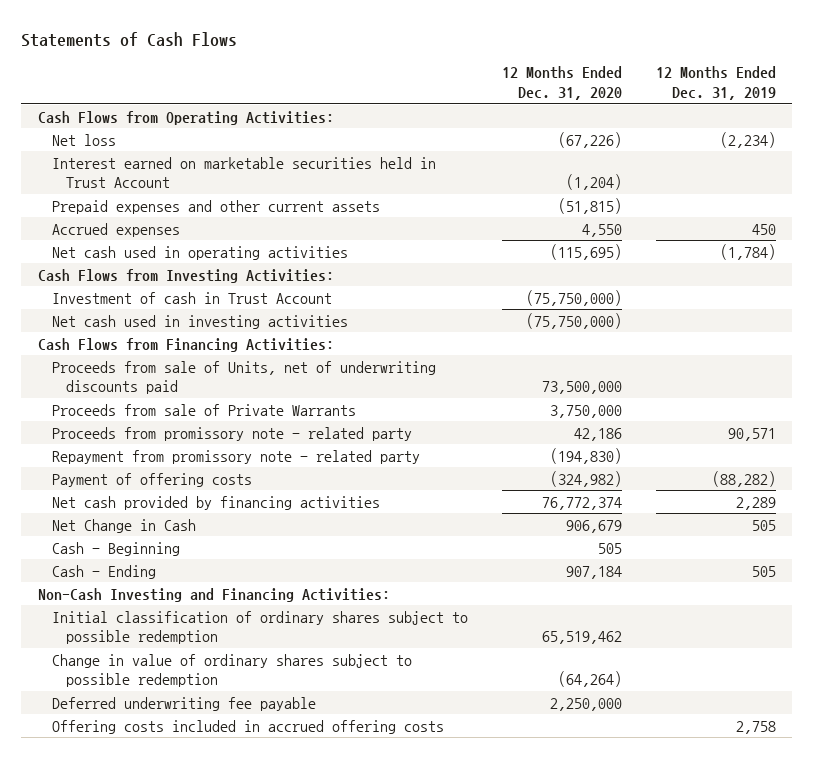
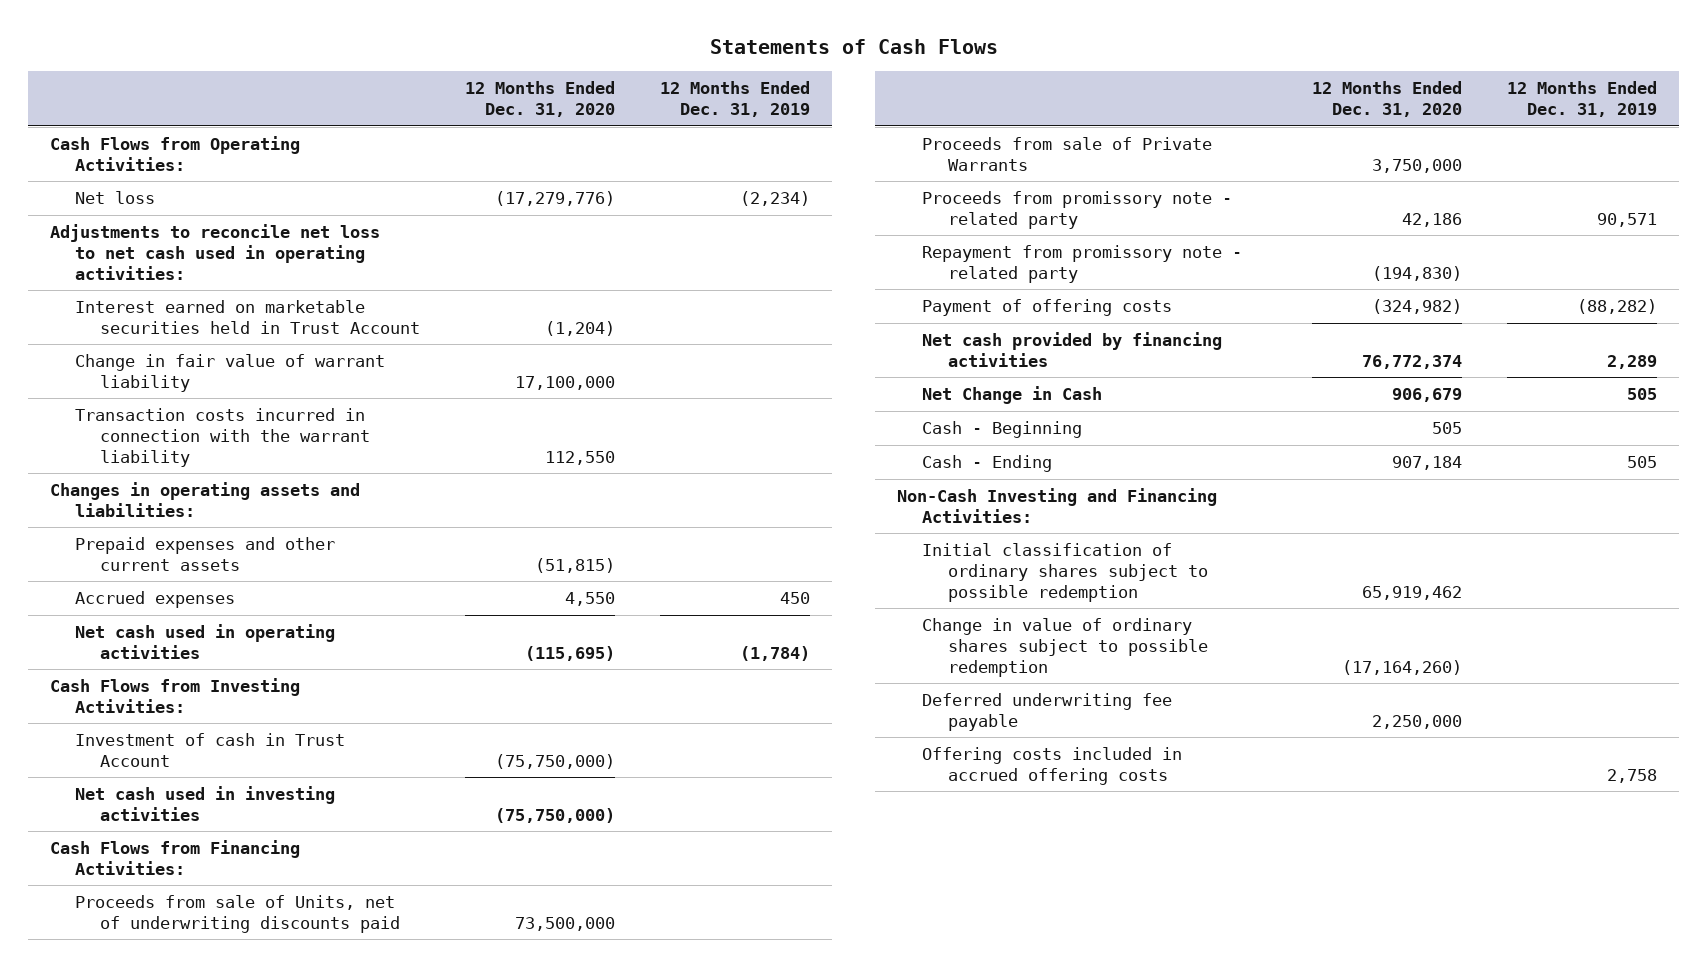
- Net loss | (67,226) | (2,234)
+ Net loss | (17,279,776) | (2,234)
+ Adjustments to reconcile net loss to net cash used in operating activities:
+ Change in fair value of warrant liability | 17,100,000 |
+ Transaction costs incurred in connection with the warrant liability | 112,550 |
+ Changes in operating assets and liabilities:
- Initial classification of ordinary shares subject to possible redemption | 65,519,462 |
- Change in value of ordinary shares subject to possible redemption | (64,264) |
+ Initial classification of ordinary shares subject to possible redemption | 65,919,462 |
+ Change in value of ordinary shares subject to possible redemption | (17,164,260) |

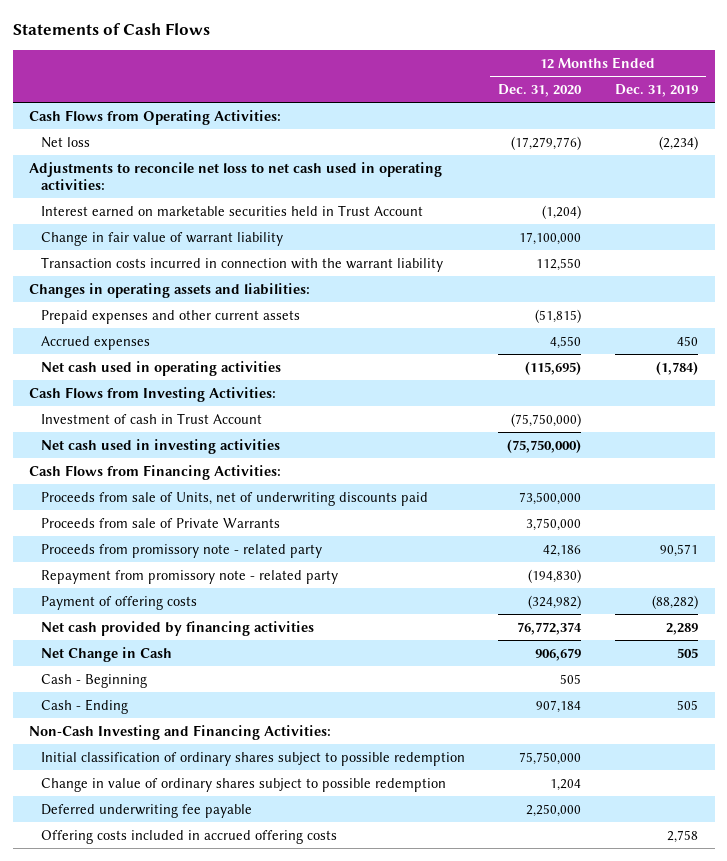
- Initial classification of ordinary shares subject to possible redemption | 65,919,462 |
- Change in value of ordinary shares subject to possible redemption | (17,164,260) |
+ Initial classification of ordinary shares subject to possible redemption | 75,750,000 |
+ Change in value of ordinary shares subject to possible redemption | 1,204 |

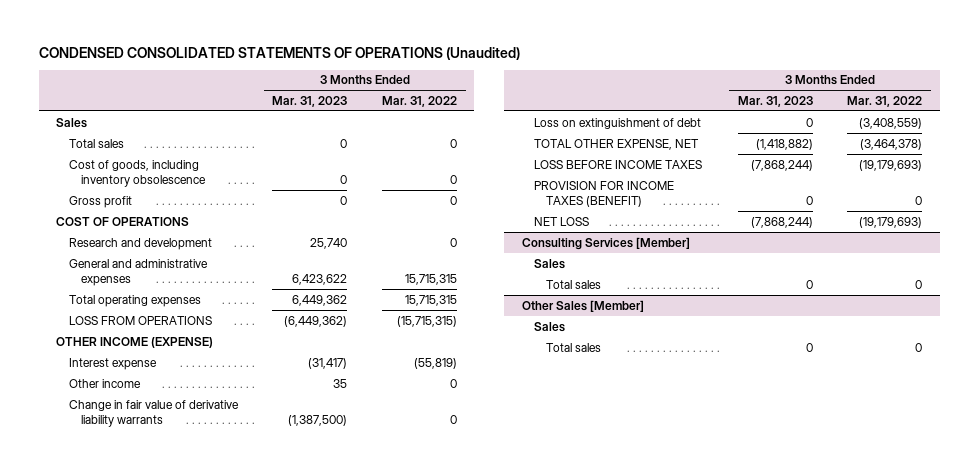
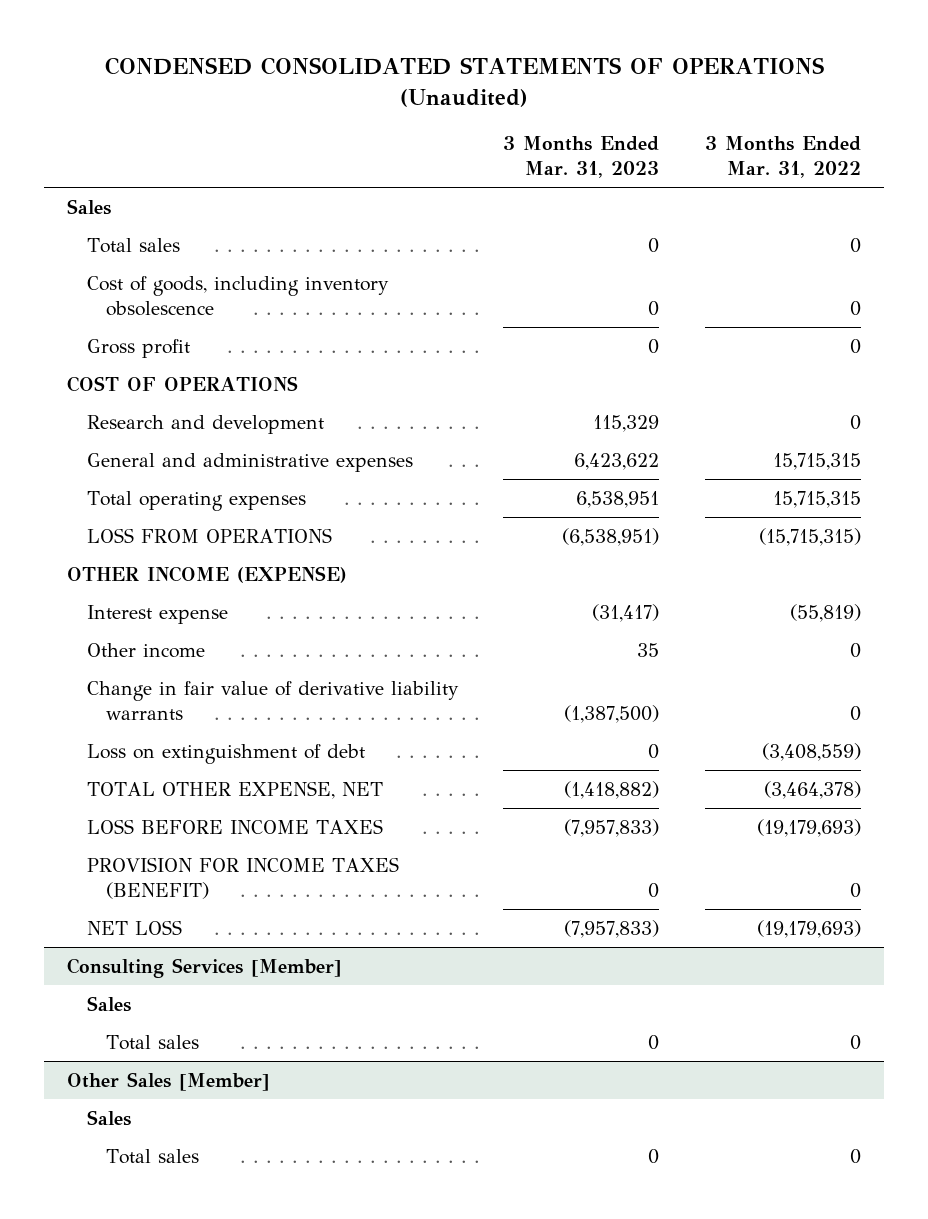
- Research and development | 25,740 | 0
+ Research and development | 115,329 | 0
- Total operating expenses | 6,449,362 | 15,715,315
- LOSS FROM OPERATIONS | (6,449,362) | (15,715,315)
+ Total operating expenses | 6,538,951 | 15,715,315
+ LOSS FROM OPERATIONS | (6,538,951) | (15,715,315)
- LOSS BEFORE INCOME TAXES | (7,868,244) | (19,179,693)
+ LOSS BEFORE INCOME TAXES | (7,957,833) | (19,179,693)
- NET LOSS | (7,868,244) | (19,179,693)
+ NET LOSS | (7,957,833) | (19,179,693)

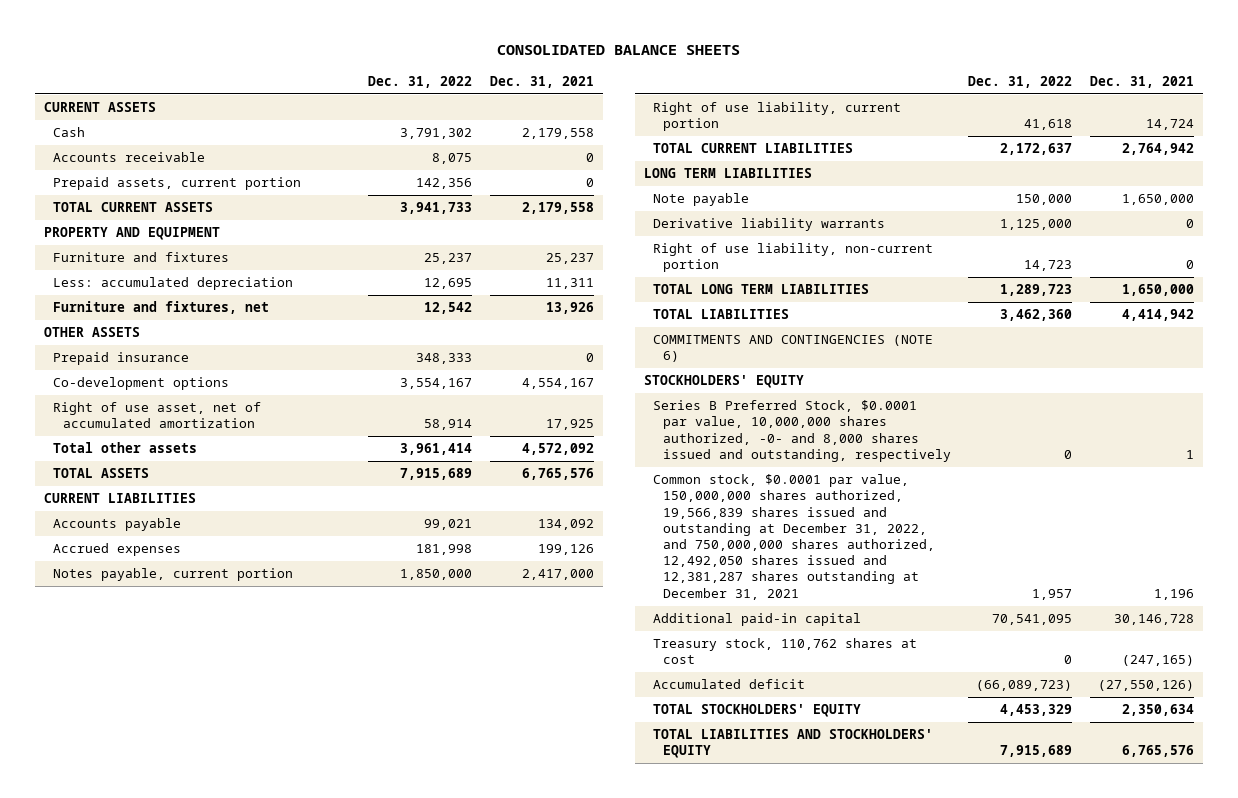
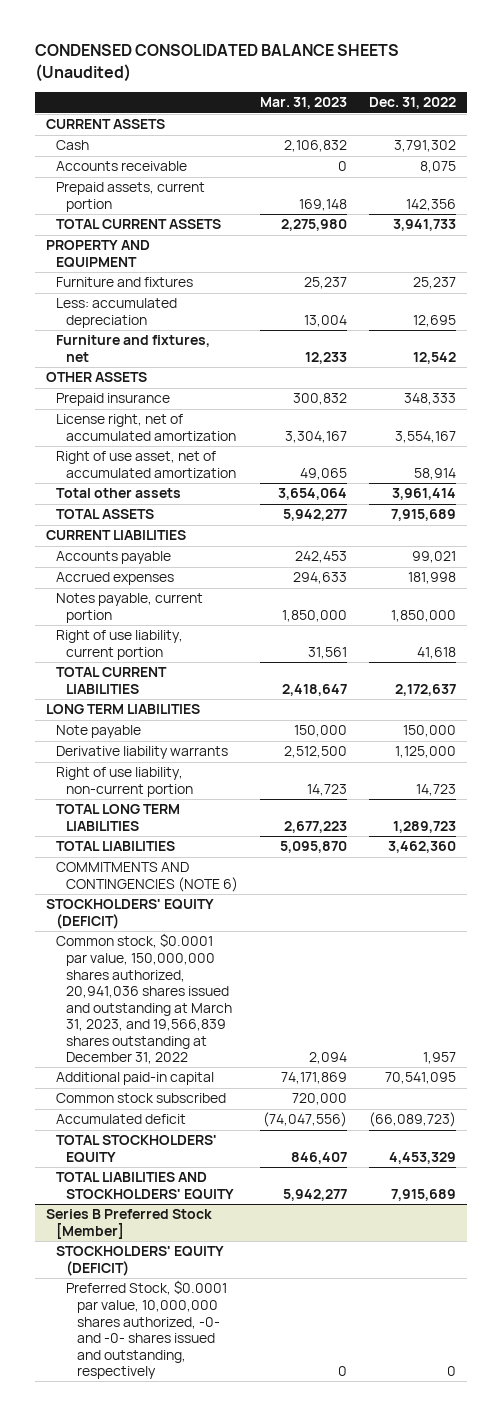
- CONSOLIDATED BALANCE SHEETS
+ CONDENSED CONSOLIDATED BALANCE SHEETS (Unaudited)
- | Dec. 31, 2022 | Dec. 31, 2021
+ | Mar. 31, 2023 | Dec. 31, 2022
- Co-development options | 3,554,167 | 4,554,167
+ License right, net of accumulated amortization | 3,304,167 | 3,554,167
- STOCKHOLDERS' EQUITY
- Series B Preferred Stock, $0.0001 par value, 10,000,000 shares authorized, -0- and 8,000 shares issued and outstanding, respectively | 0 | 1
- Common stock, $0.0001 par value, 150,000,000 shares authorized, 19,566,839 shares issued and outstanding at December 31, 2022, and 750,000,000 shares authorized, 12,492,050 shares issued and 12,381,287 shares outstanding at December 31, 2021 | 1,957 | 1,196
+ STOCKHOLDERS' EQUITY (DEFICIT)
+ Common stock, $0.0001 par value, 150,000,000 shares authorized, 20,941,036 shares issued and outstanding at March 31, 2023, and 19,566,839 shares outstanding at December 31, 2022 | 2,094 | 1,957
- Treasury stock, 110,762 shares at cost | 0 | (247,165)
+ Common stock subscribed | 720,000 |
+ Series B Preferred Stock [Member]
+ STOCKHOLDERS' EQUITY (DEFICIT)
+ Preferred Stock, $0.0001 par value, 10,000,000 shares authorized, -0- and -0- shares issued and outstanding, respectively | 0 | 0

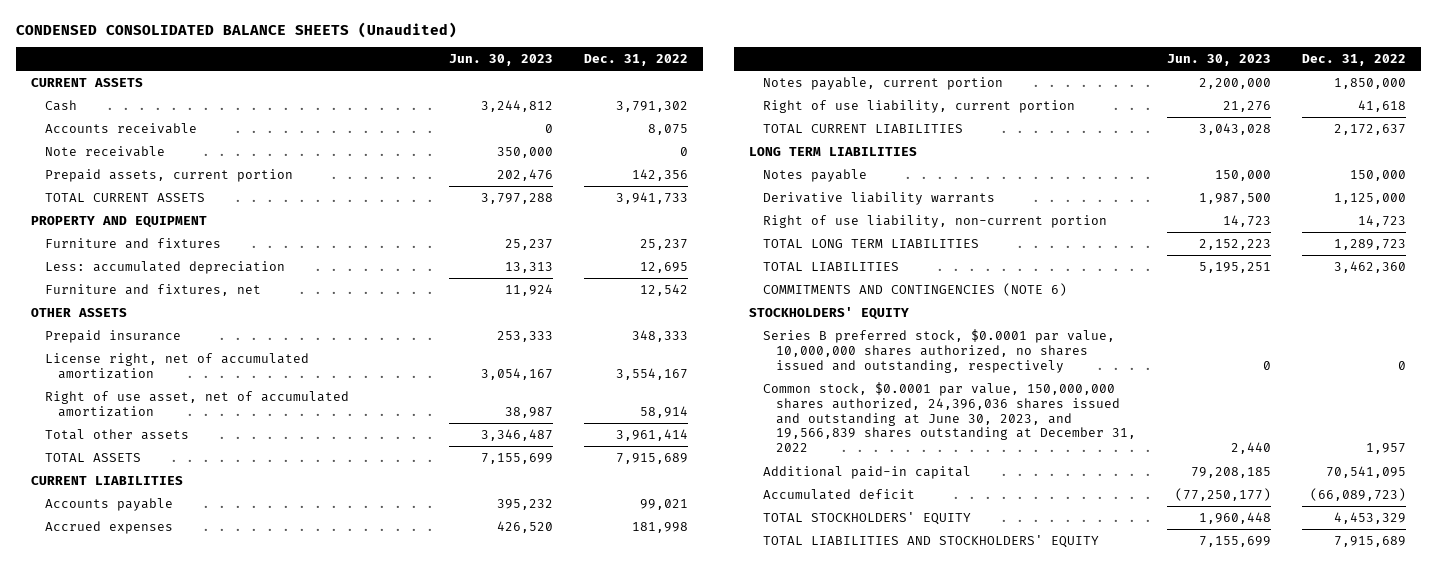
- | Mar. 31, 2023 | Dec. 31, 2022
+ | Jun. 30, 2023 | Dec. 31, 2022
+ Note receivable | 350,000 | 0
- Note payable | 150,000 | 150,000
+ Notes payable | 150,000 | 150,000
- STOCKHOLDERS' EQUITY (DEFICIT)
- Common stock, $0.0001 par value, 150,000,000 shares authorized, 20,941,036 shares issued and outstanding at March 31, 2023, and 19,566,839 shares outstanding at December 31, 2022 | 2,094 | 1,957
+ STOCKHOLDERS' EQUITY
+ Series B preferred stock, $0.0001 par value, 10,000,000 shares authorized, no shares issued and outstanding, respectively | 0 | 0
+ Common stock, $0.0001 par value, 150,000,000 shares authorized, 24,396,036 shares issued and outstanding at June 30, 2023, and 19,566,839 shares outstanding at December 31, 2022 | 2,440 | 1,957
- Common stock subscribed | 720,000 |
- Series B Preferred Stock [Member]
- STOCKHOLDERS' EQUITY (DEFICIT)
- Preferred Stock, $0.0001 par value, 10,000,000 shares authorized, -0- and -0- shares issued and outstanding, respectively | 0 | 0

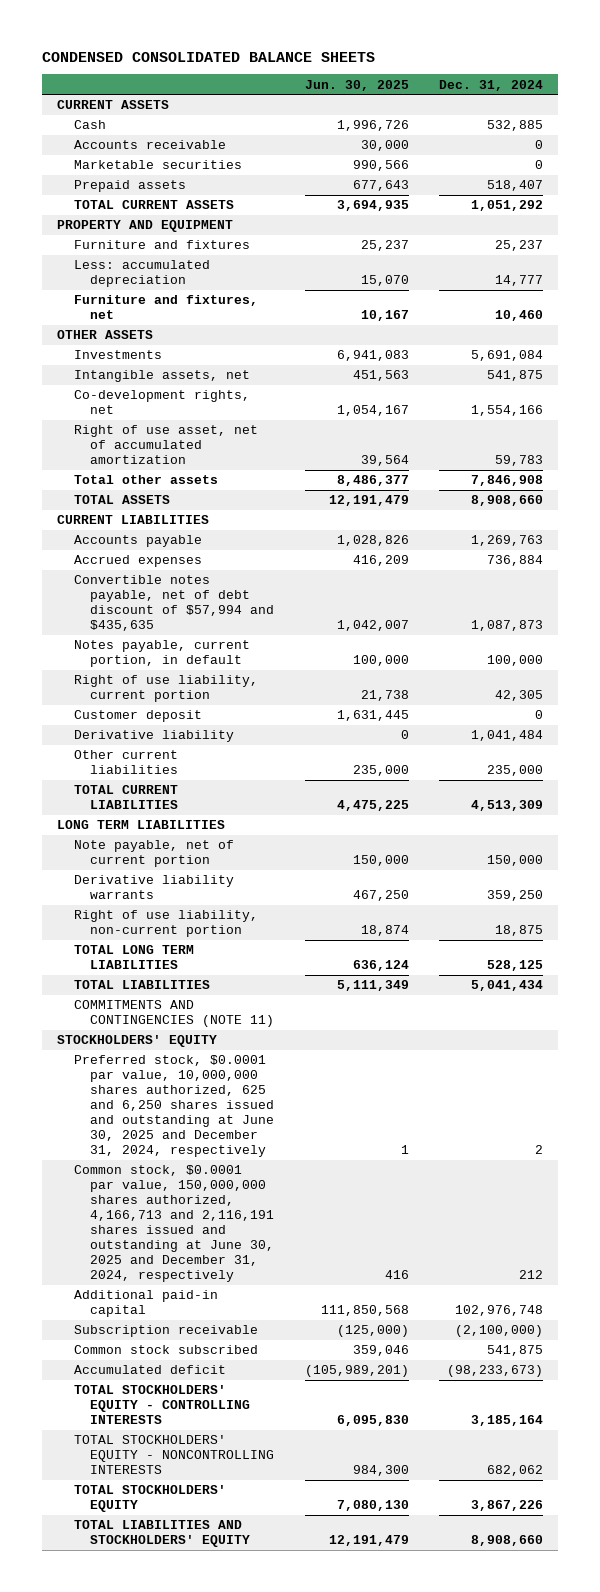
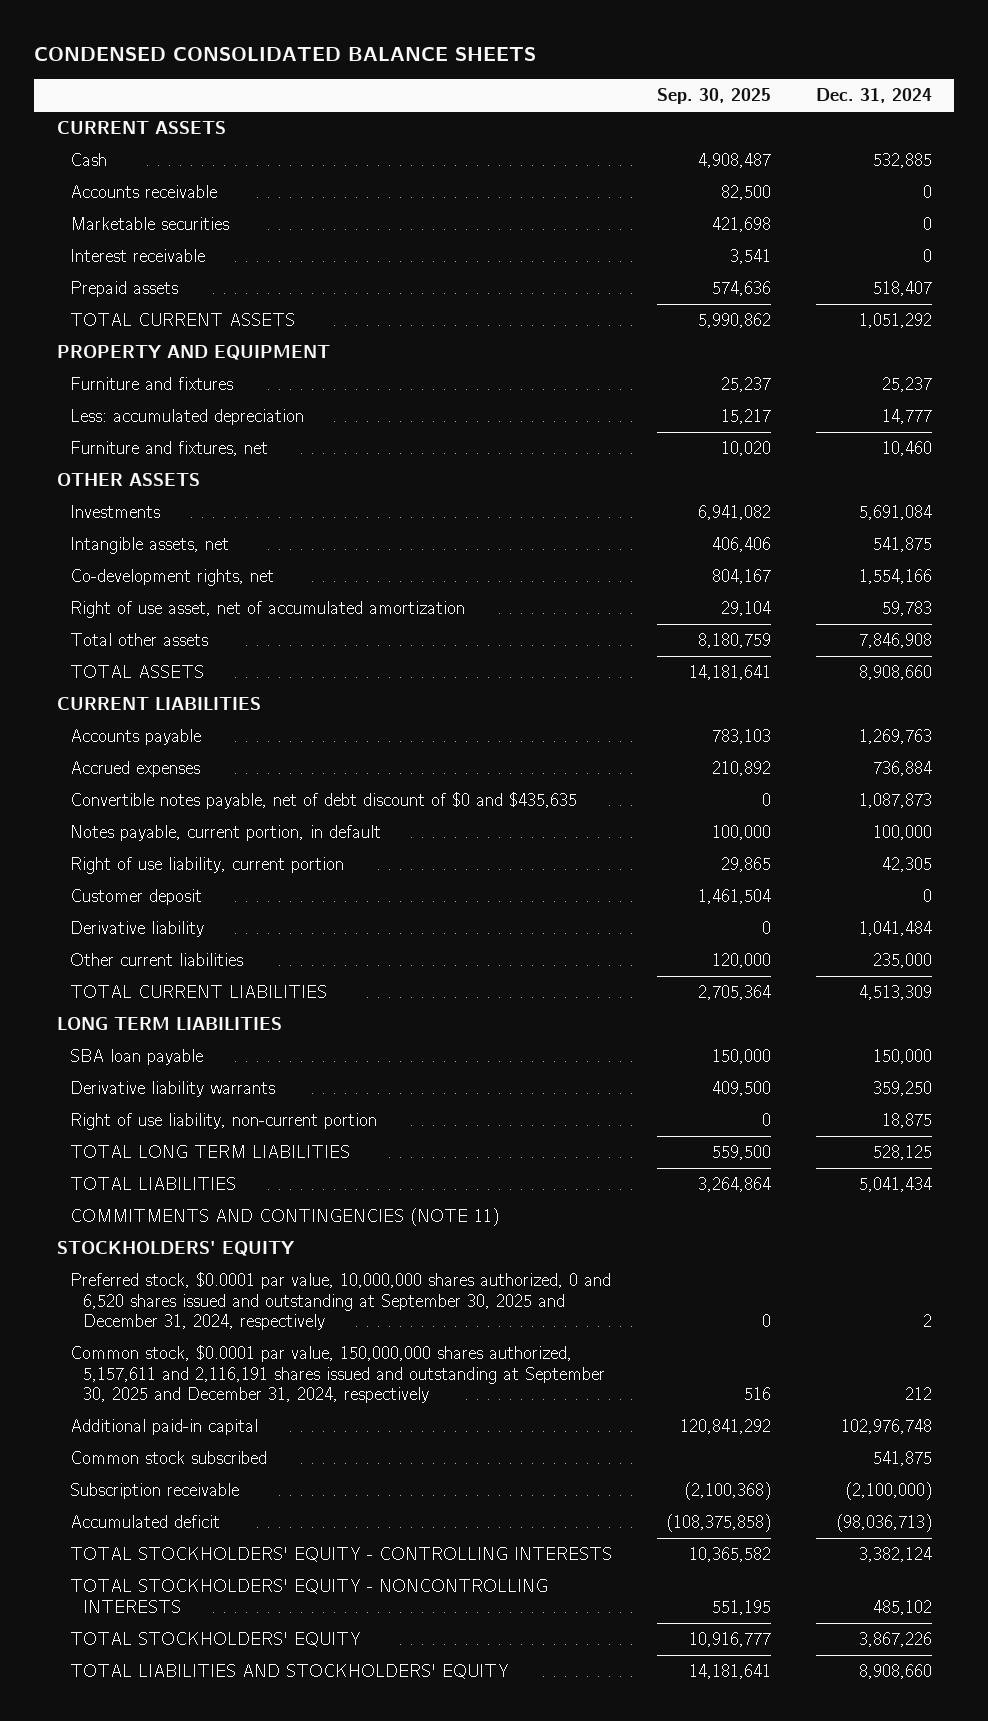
- | Jun. 30, 2025 | Dec. 31, 2024
+ | Sep. 30, 2025 | Dec. 31, 2024
+ Interest receivable | 3,541 | 0
- Convertible notes payable, net of debt discount of $57,994 and $435,635 | 1,042,007 | 1,087,873
+ Convertible notes payable, net of debt discount of $0 and $435,635 | 0 | 1,087,873
- Note payable, net of current portion | 150,000 | 150,000
+ SBA loan payable | 150,000 | 150,000
- Preferred stock, $0.0001 par value, 10,000,000 shares authorized, 625 and 6,250 shares issued and outstanding at June 30, 2025 and December 31, 2024, respectively | 1 | 2
- Common stock, $0.0001 par value, 150,000,000 shares authorized, 4,166,713 and 2,116,191 shares issued and outstanding at June 30, 2025 and December 31, 2024, respectively | 416 | 212
+ Preferred stock, $0.0001 par value, 10,000,000 shares authorized, 0 and 6,520 shares issued and outstanding at September 30, 2025 and December 31, 2024, respectively | 0 | 2
+ Common stock, $0.0001 par value, 150,000,000 shares authorized, 5,157,611 and 2,116,191 shares issued and outstanding at September 30, 2025 and December 31, 2024, respectively | 516 | 212
- Accumulated deficit | (105,989,201) | (98,233,673)
- TOTAL STOCKHOLDERS' EQUITY - CONTROLLING INTERESTS | 6,095,830 | 3,185,164
- TOTAL STOCKHOLDERS' EQUITY - NONCONTROLLING INTERESTS | 984,300 | 682,062
moved down: Subscription receivable | (2,100,368) | (2,100,000)
+ Accumulated deficit | (108,375,858) | (98,036,713)
+ TOTAL STOCKHOLDERS' EQUITY - CONTROLLING INTERESTS | 10,365,582 | 3,382,124
+ TOTAL STOCKHOLDERS' EQUITY - NONCONTROLLING INTERESTS | 551,195 | 485,102

